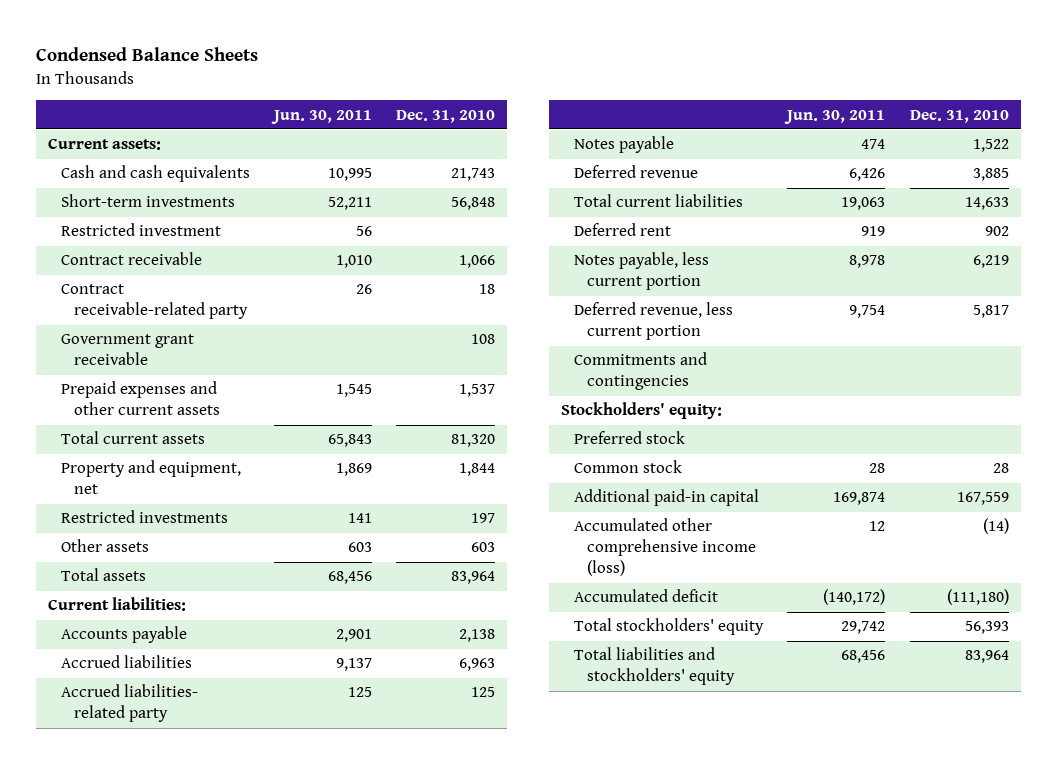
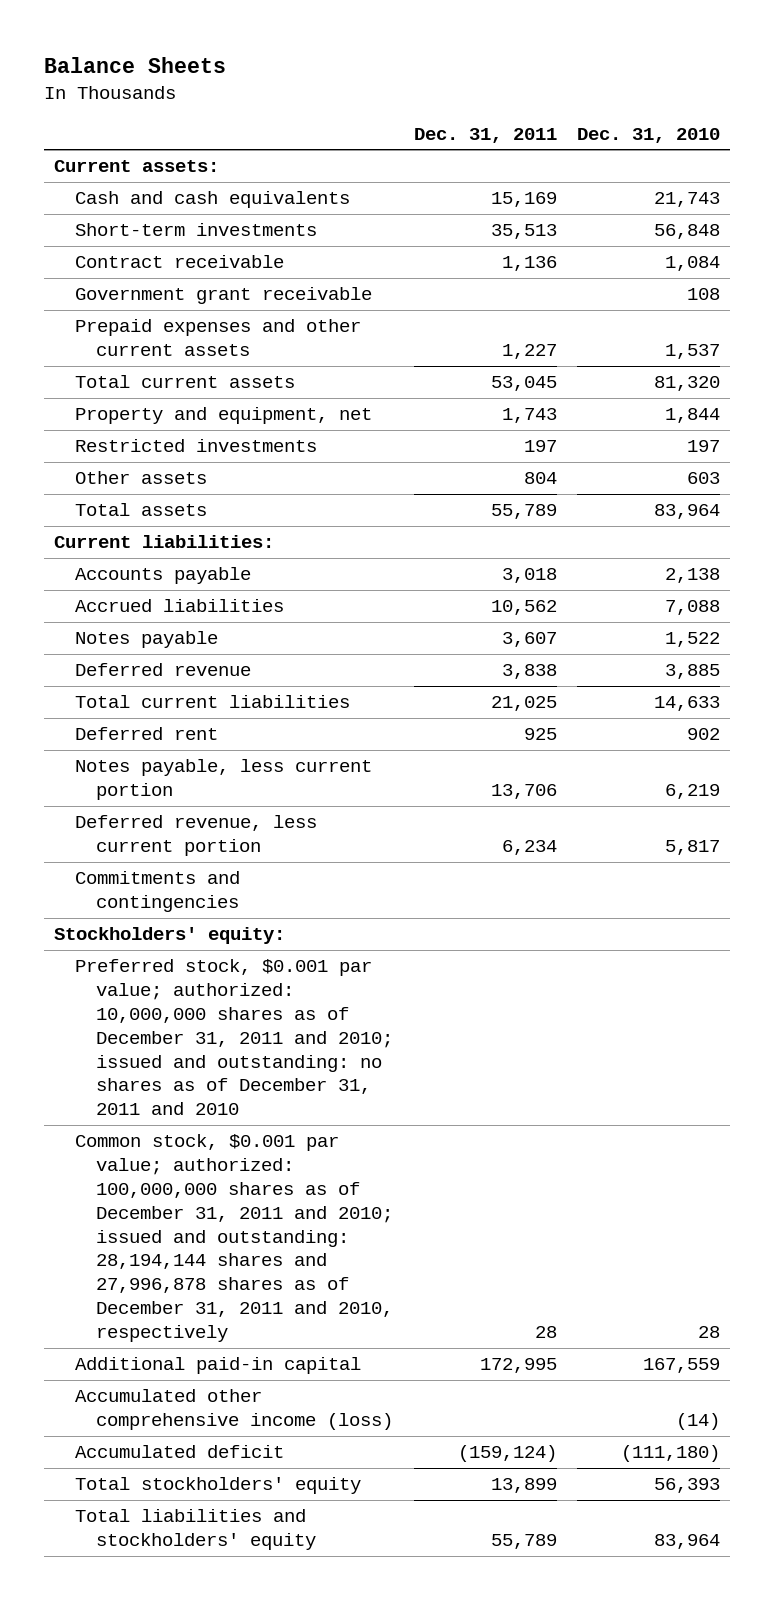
- Condensed Balance Sheets
+ Balance Sheets
- | Jun. 30, 2011 | Dec. 31, 2010
+ | Dec. 31, 2011 | Dec. 31, 2010
- Restricted investment | 56 |
- Contract receivable | 1,010 | 1,066
- Contract receivable-related party | 26 | 18
+ Contract receivable | 1,136 | 1,084
- Accrued liabilities | 9,137 | 6,963
- Accrued liabilities- related party | 125 | 125
+ Accrued liabilities | 10,562 | 7,088
- Preferred stock
- Common stock | 28 | 28
+ Preferred stock, $0.001 par value; authorized: 10,000,000 shares as of December 31, 2011 and 2010; issued and outstanding: no shares as of December 31, 2011 and 2010
+ Common stock, $0.001 par value; authorized: 100,000,000 shares as of December 31, 2011 and 2010; issued and outstanding: 28,194,144 shares and 27,996,878 shares as of December 31, 2011 and 2010, respectively | 28 | 28

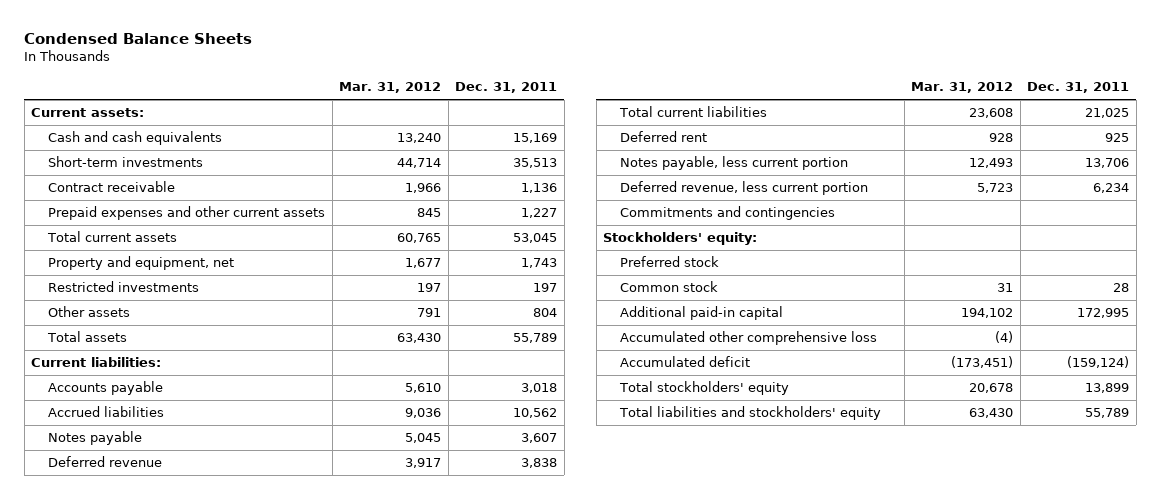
- Balance Sheets
+ Condensed Balance Sheets
- | Dec. 31, 2011 | Dec. 31, 2010
+ | Mar. 31, 2012 | Dec. 31, 2011
- Government grant receivable | | 108
- Preferred stock, $0.001 par value; authorized: 10,000,000 shares as of December 31, 2011 and 2010; issued and outstanding: no shares as of December 31, 2011 and 2010
- Common stock, $0.001 par value; authorized: 100,000,000 shares as of December 31, 2011 and 2010; issued and outstanding: 28,194,144 shares and 27,996,878 shares as of December 31, 2011 and 2010, respectively | 28 | 28
+ Preferred stock
+ Common stock | 31 | 28
- Accumulated other comprehensive income (loss) | | (14)
+ Accumulated other comprehensive loss | (4) |

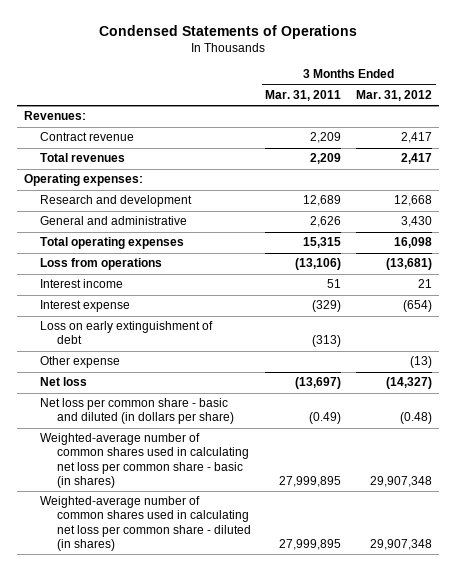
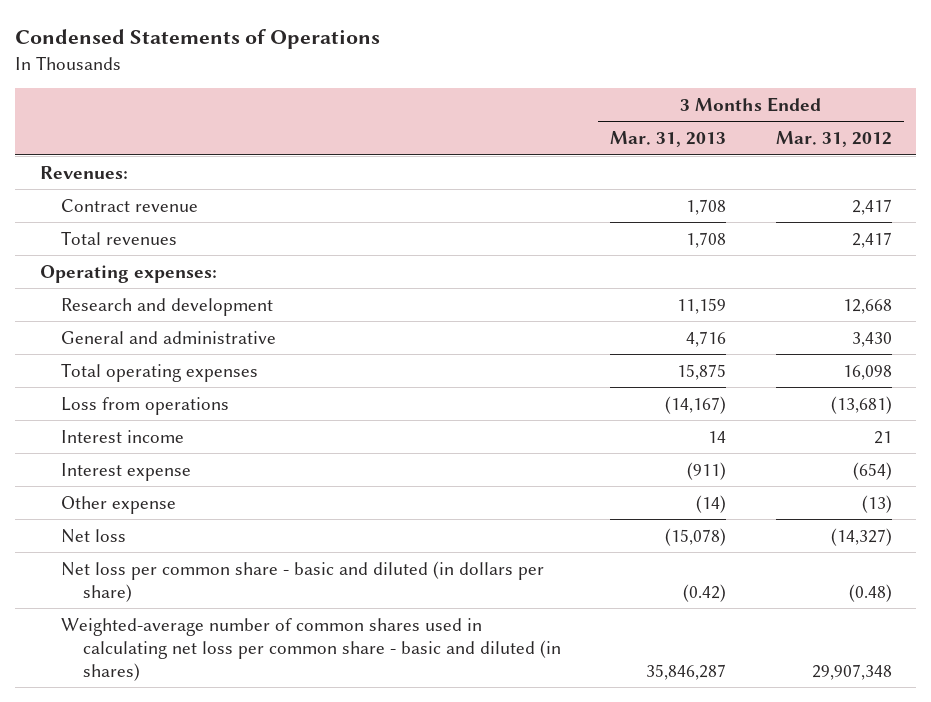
- | 3 Months Ended Mar. 31, 2011 | 3 Months Ended Mar. 31, 2012
+ | 3 Months Ended Mar. 31, 2013 | 3 Months Ended Mar. 31, 2012
- Loss on early extinguishment of debt | (313) |
- Weighted-average number of common shares used in calculating net loss per common share - basic (in shares) | 27,999,895 | 29,907,348
- Weighted-average number of common shares used in calculating net loss per common share - diluted (in shares) | 27,999,895 | 29,907,348
+ Weighted-average number of common shares used in calculating net loss per common share - basic and diluted (in shares) | 35,846,287 | 29,907,348

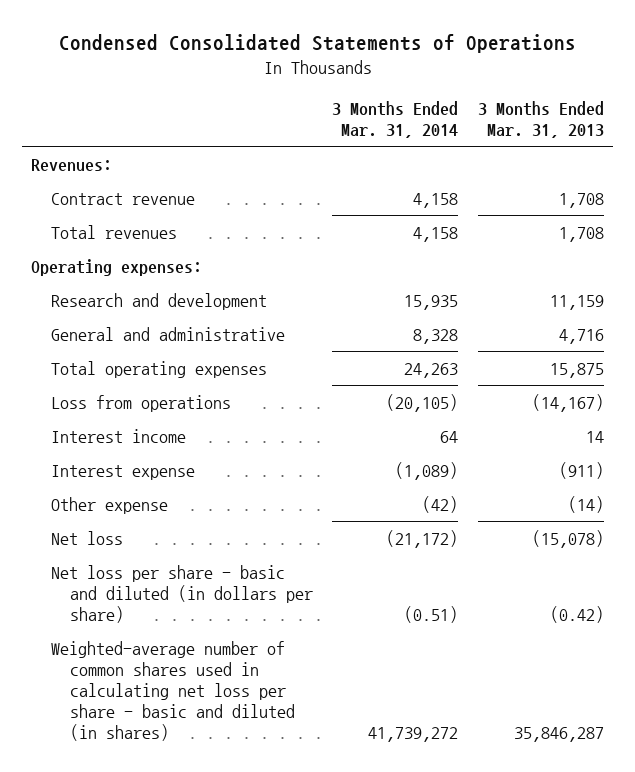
- Condensed Statements of Operations
+ Condensed Consolidated Statements of Operations
- | 3 Months Ended Mar. 31, 2013 | 3 Months Ended Mar. 31, 2012
+ | 3 Months Ended Mar. 31, 2014 | 3 Months Ended Mar. 31, 2013
- Net loss per common share - basic and diluted (in dollars per share) | (0.42) | (0.48)
- Weighted-average number of common shares used in calculating net loss per common share - basic and diluted (in shares) | 35,846,287 | 29,907,348
+ Net loss per share - basic and diluted (in dollars per share) | (0.51) | (0.42)
+ Weighted-average number of common shares used in calculating net loss per share - basic and diluted (in shares) | 41,739,272 | 35,846,287

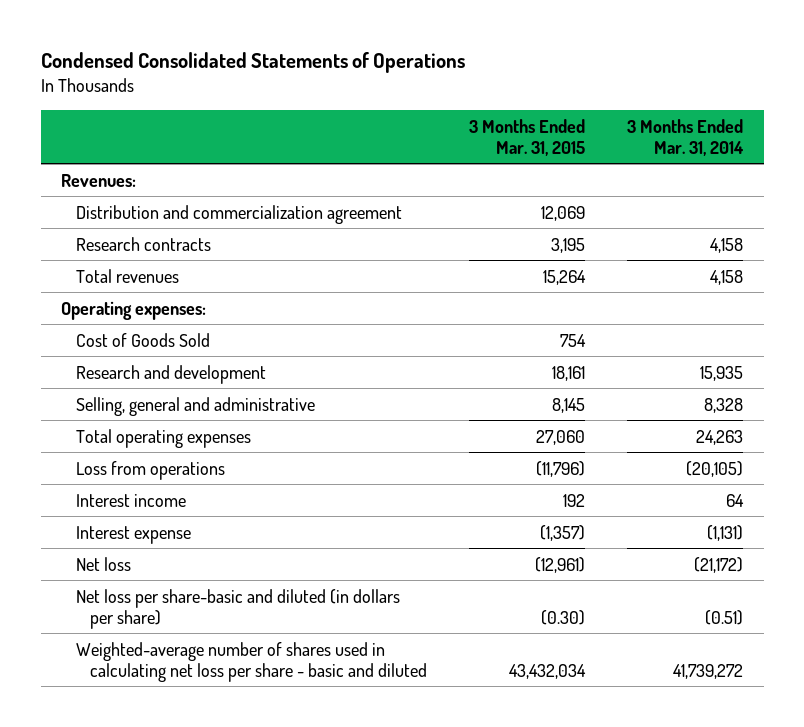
- | 3 Months Ended Mar. 31, 2014 | 3 Months Ended Mar. 31, 2013
+ | 3 Months Ended Mar. 31, 2015 | 3 Months Ended Mar. 31, 2014
- Contract revenue | 4,158 | 1,708
+ Distribution and commercialization agreement | 12,069 |
+ Research contracts | 3,195 | 4,158
+ Cost of Goods Sold | 754 |
- General and administrative | 8,328 | 4,716
+ Selling, general and administrative | 8,145 | 8,328
- Interest expense | (1,089) | (911)
- Other expense | (42) | (14)
+ Interest expense | (1,357) | (1,131)
- Net loss per share - basic and diluted (in dollars per share) | (0.51) | (0.42)
- Weighted-average number of common shares used in calculating net loss per share - basic and diluted (in shares) | 41,739,272 | 35,846,287
+ Net loss per share-basic and diluted (in dollars per share) | (0.30) | (0.51)
+ Weighted-average number of shares used in calculating net loss per share - basic and diluted | 43,432,034 | 41,739,272

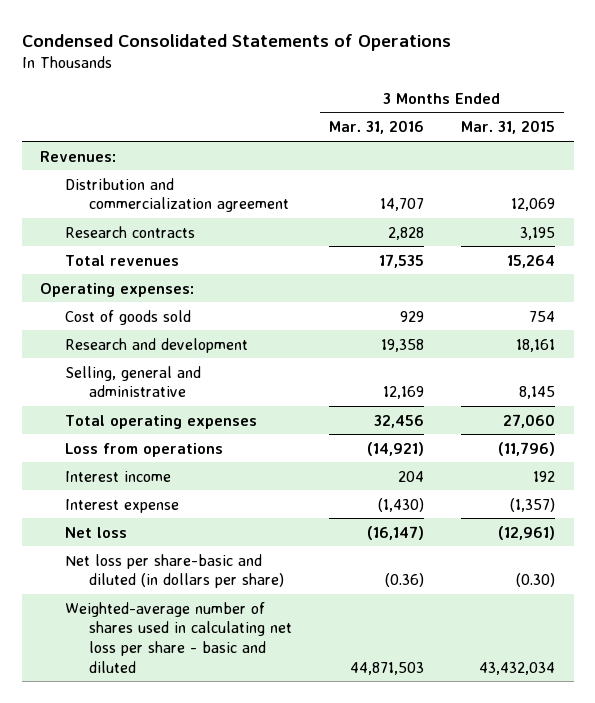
- | 3 Months Ended Mar. 31, 2015 | 3 Months Ended Mar. 31, 2014
+ | 3 Months Ended Mar. 31, 2016 | 3 Months Ended Mar. 31, 2015
- Cost of Goods Sold | 754 |
+ Cost of goods sold | 929 | 754

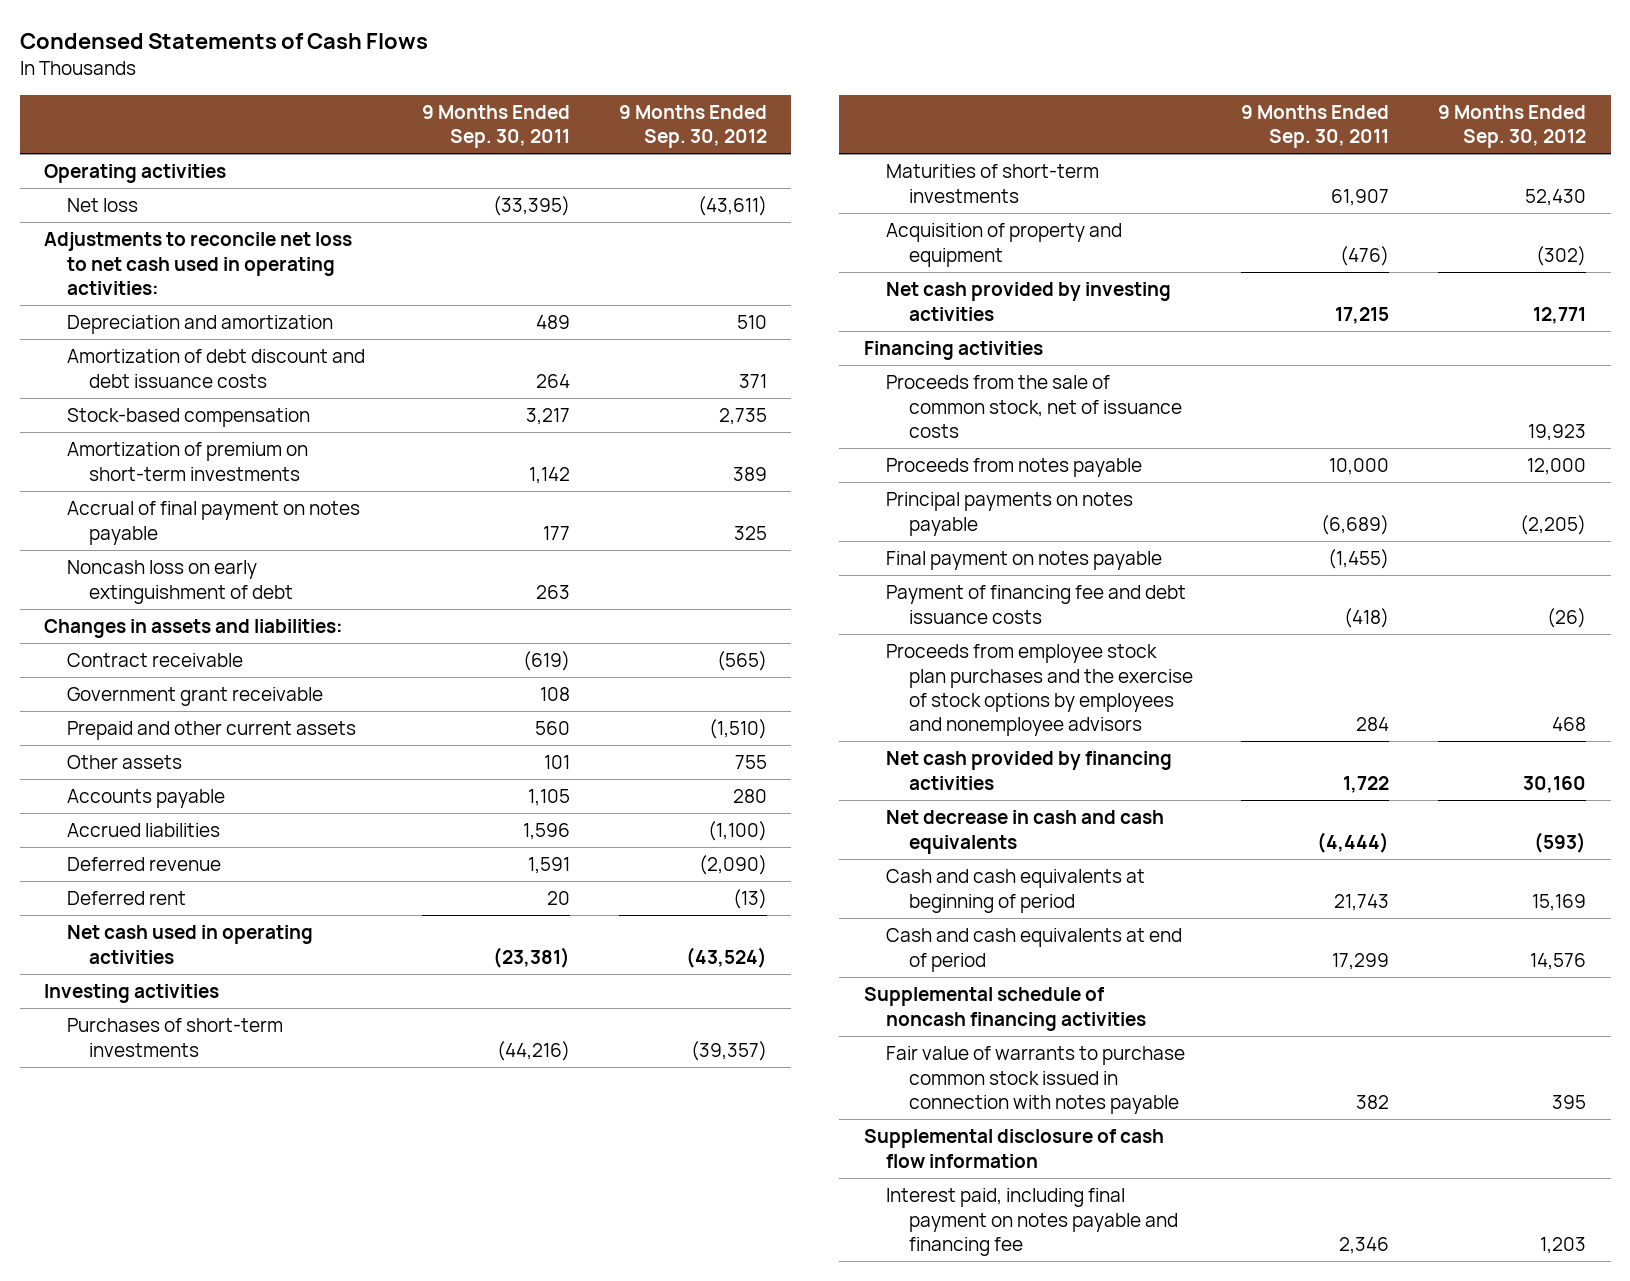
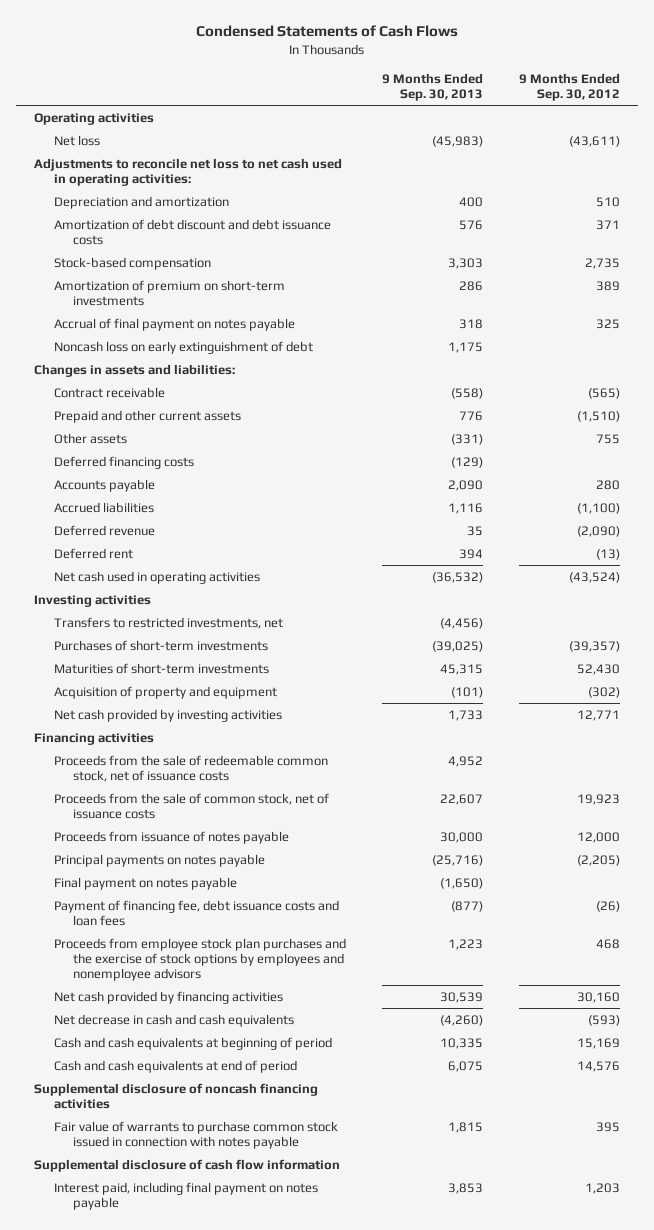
- | 9 Months Ended Sep. 30, 2011 | 9 Months Ended Sep. 30, 2012
+ | 9 Months Ended Sep. 30, 2013 | 9 Months Ended Sep. 30, 2012
- Government grant receivable | 108 |
+ Deferred financing costs | (129) |
+ Transfers to restricted investments, net | (4,456) |
+ Proceeds from the sale of redeemable common stock, net of issuance costs | 4,952 |
- Proceeds from notes payable | 10,000 | 12,000
+ Proceeds from issuance of notes payable | 30,000 | 12,000
- Payment of financing fee and debt issuance costs | (418) | (26)
+ Payment of financing fee, debt issuance costs and loan fees | (877) | (26)
- Supplemental schedule of noncash financing activities
+ Supplemental disclosure of noncash financing activities
- Interest paid, including final payment on notes payable and financing fee | 2,346 | 1,203
+ Interest paid, including final payment on notes payable | 3,853 | 1,203

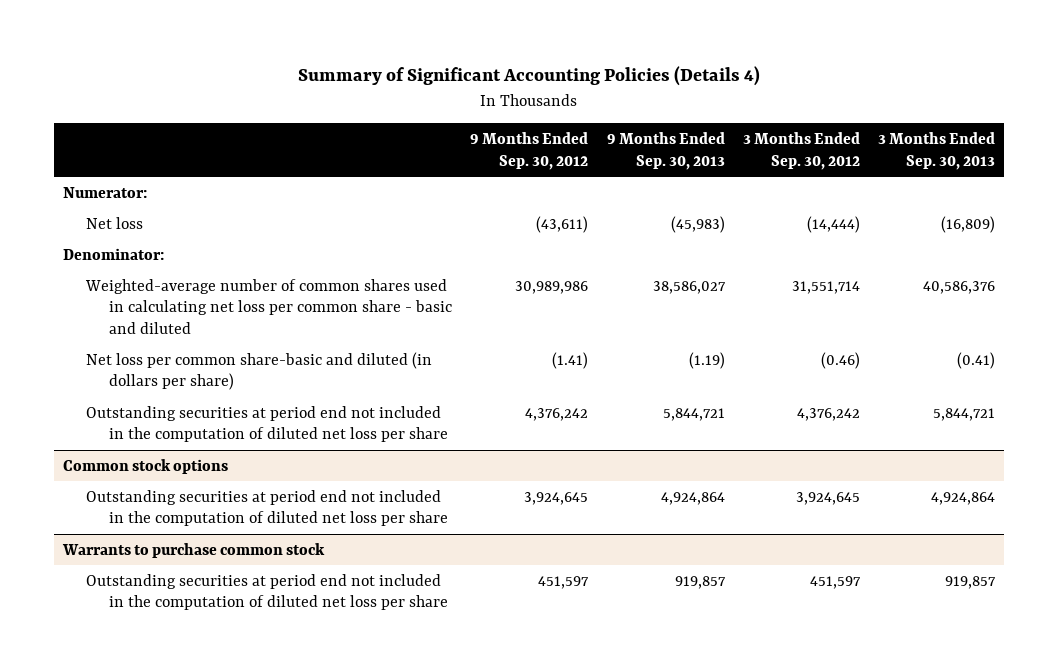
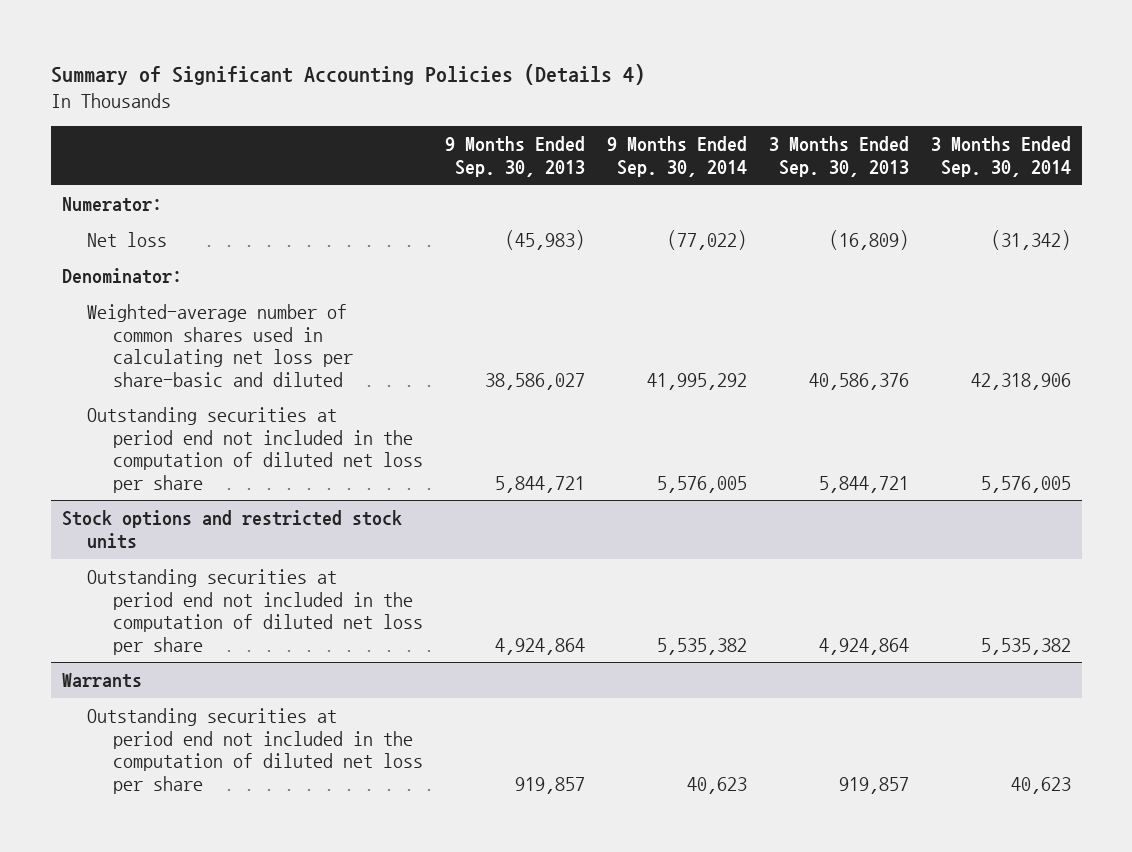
- | 9 Months Ended Sep. 30, 2012 | 9 Months Ended Sep. 30, 2013 | 3 Months Ended Sep. 30, 2012 | 3 Months Ended Sep. 30, 2013
+ | 9 Months Ended Sep. 30, 2013 | 9 Months Ended Sep. 30, 2014 | 3 Months Ended Sep. 30, 2013 | 3 Months Ended Sep. 30, 2014
- Weighted-average number of common shares used in calculating net loss per common share - basic and diluted | 30,989,986 | 38,586,027 | 31,551,714 | 40,586,376
- Net loss per common share-basic and diluted (in dollars per share) | (1.41) | (1.19) | (0.46) | (0.41)
+ Weighted-average number of common shares used in calculating net loss per share-basic and diluted | 38,586,027 | 41,995,292 | 40,586,376 | 42,318,906
- Common stock options
+ Stock options and restricted stock units
- Warrants to purchase common stock
+ Warrants

